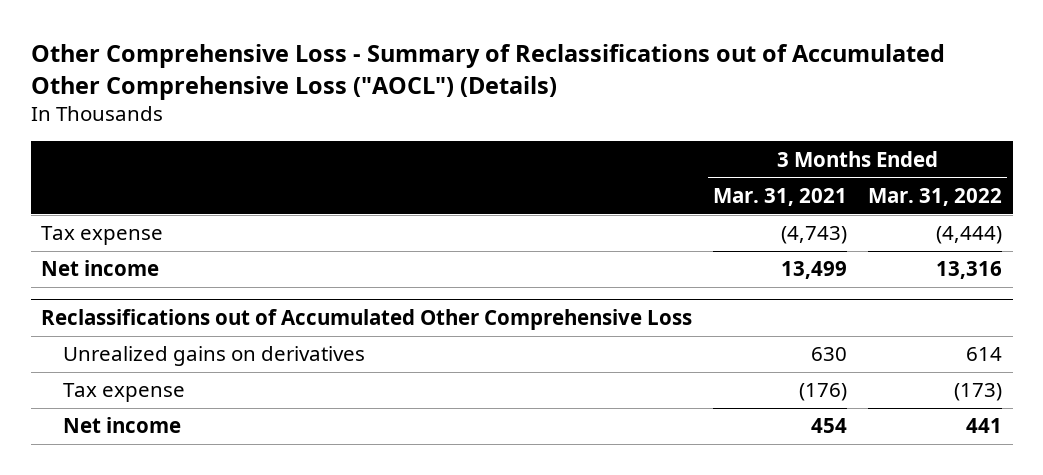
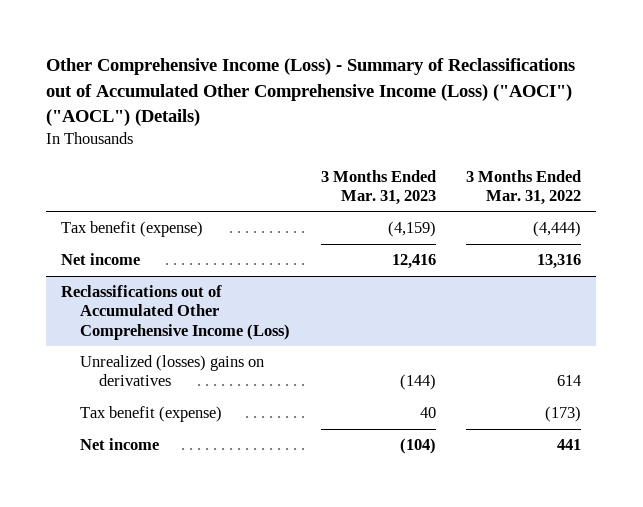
- Other Comprehensive Loss - Summary of Reclassifications out of Accumulated Other Comprehensive Loss ("AOCL") (Details)
+ Other Comprehensive Income (Loss) - Summary of Reclassifications out of Accumulated Other Comprehensive Income (Loss) ("AOCI") ("AOCL") (Details)
- | 3 Months Ended Mar. 31, 2021 | 3 Months Ended Mar. 31, 2022
+ | 3 Months Ended Mar. 31, 2023 | 3 Months Ended Mar. 31, 2022
- Tax expense | (4,743) | (4,444)
+ Tax benefit (expense) | (4,159) | (4,444)
- Reclassifications out of Accumulated Other Comprehensive Loss
- Unrealized gains on derivatives | 630 | 614
- Tax expense | (176) | (173)
+ Reclassifications out of Accumulated Other Comprehensive Income (Loss)
+ Unrealized (losses) gains on derivatives | (144) | 614
+ Tax benefit (expense) | 40 | (173)

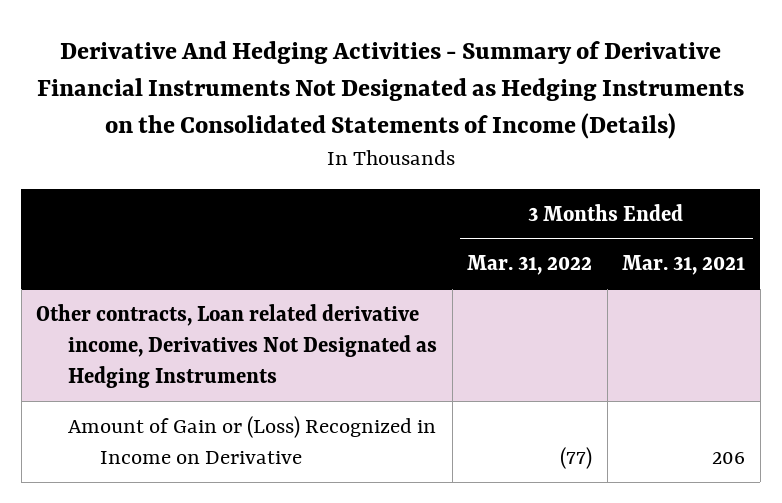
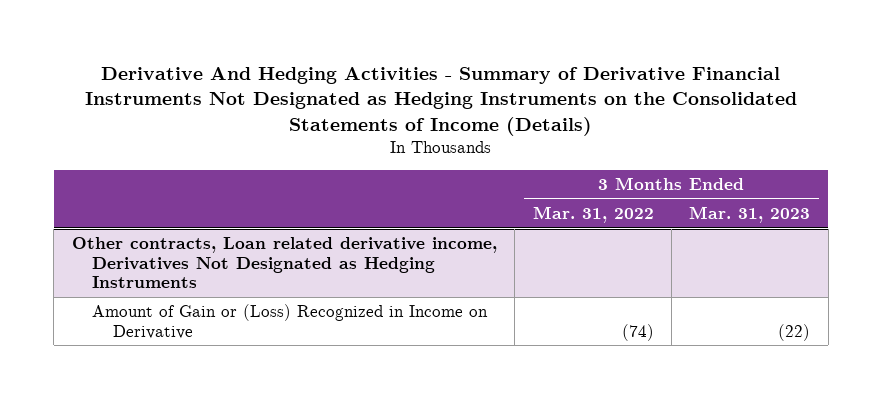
- | 3 Months Ended Mar. 31, 2022 | 3 Months Ended Mar. 31, 2021
+ | 3 Months Ended Mar. 31, 2022 | 3 Months Ended Mar. 31, 2023
@ Other contracts, Loan related derivative income, Derivatives Not Designated as Hedging Instruments
- Amount of Gain or (Loss) Recognized in Income on Derivative | (77) | 206
+ Amount of Gain or (Loss) Recognized in Income on Derivative | (74) | (22)

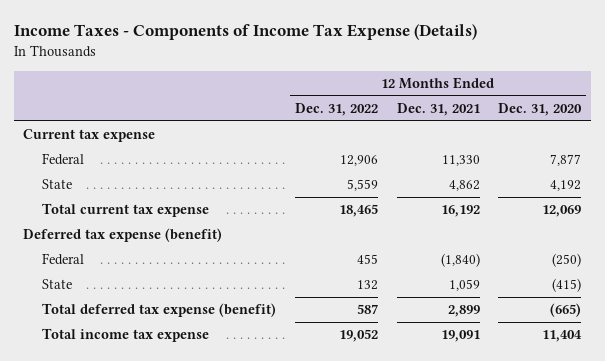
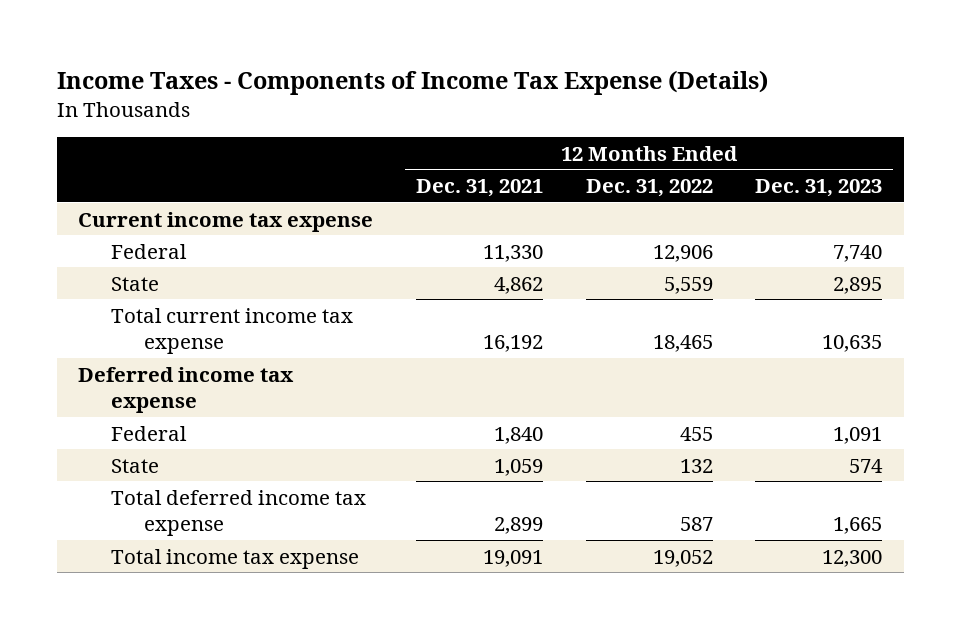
- | 12 Months Ended Dec. 31, 2022 | 12 Months Ended Dec. 31, 2021 | 12 Months Ended Dec. 31, 2020
+ | 12 Months Ended Dec. 31, 2021 | 12 Months Ended Dec. 31, 2022 | 12 Months Ended Dec. 31, 2023
- Current tax expense
+ Current income tax expense
- Total current tax expense | 18,465 | 16,192 | 12,069
- Deferred tax expense (benefit)
- Federal | 455 | (1,840) | (250)
+ Total current income tax expense | 16,192 | 18,465 | 10,635
+ Deferred income tax expense
+ Federal | 1,840 | 455 | 1,091
- Total deferred tax expense (benefit) | 587 | 2,899 | (665)
+ Total deferred income tax expense | 2,899 | 587 | 1,665

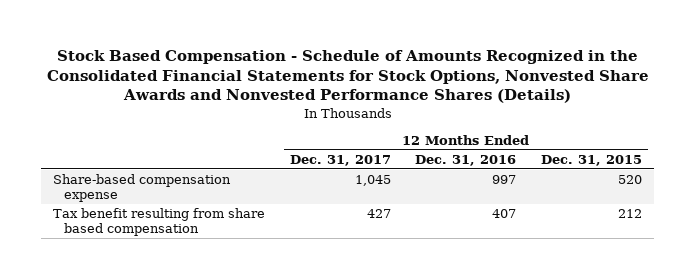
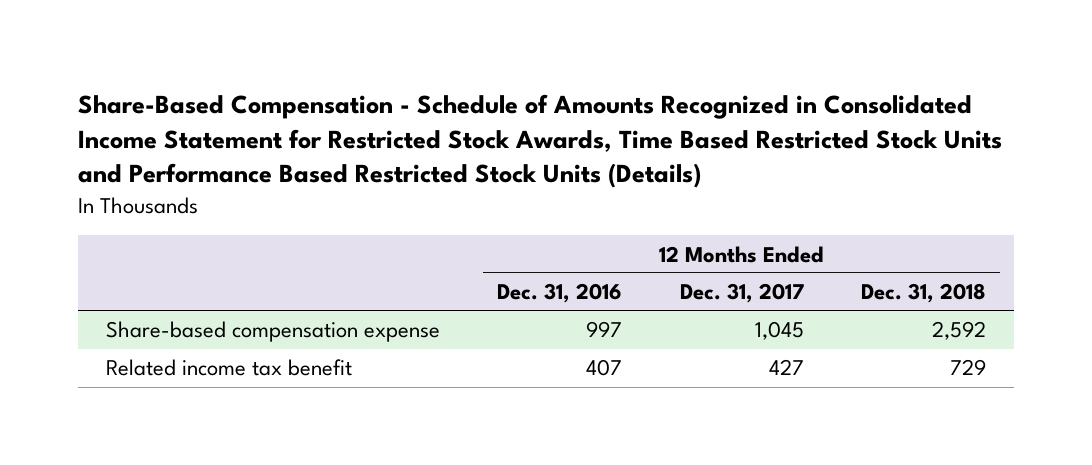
- Stock Based Compensation - Schedule of Amounts Recognized in the Consolidated Financial Statements for Stock Options, Nonvested Share Awards and Nonvested Performance Shares (Details)
+ Share-Based Compensation - Schedule of Amounts Recognized in Consolidated Income Statement for Restricted Stock Awards, Time Based Restricted Stock Units and Performance Based Restricted Stock Units (Details)
- | 12 Months Ended Dec. 31, 2017 | 12 Months Ended Dec. 31, 2016 | 12 Months Ended Dec. 31, 2015
+ | 12 Months Ended Dec. 31, 2016 | 12 Months Ended Dec. 31, 2017 | 12 Months Ended Dec. 31, 2018
- Tax benefit resulting from share based compensation | 427 | 407 | 212
+ Related income tax benefit | 407 | 427 | 729

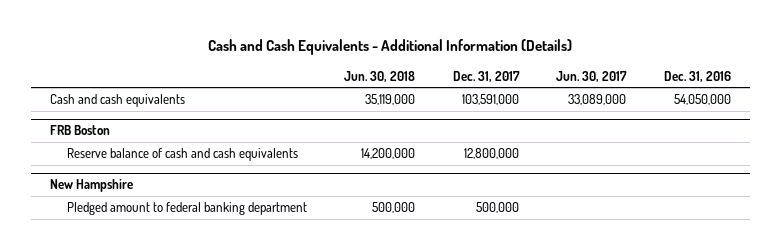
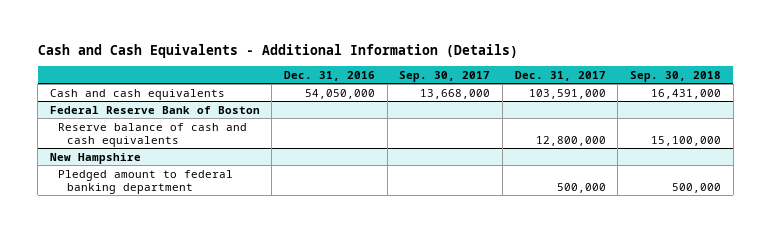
- | Jun. 30, 2018 | Dec. 31, 2017 | Jun. 30, 2017 | Dec. 31, 2016
+ | Dec. 31, 2016 | Sep. 30, 2017 | Dec. 31, 2017 | Sep. 30, 2018
- FRB Boston
+ Federal Reserve Bank of Boston

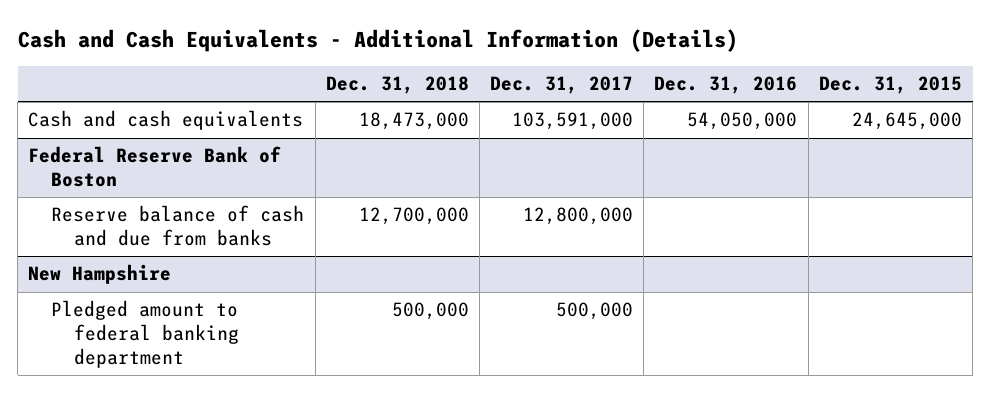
- | Dec. 31, 2016 | Sep. 30, 2017 | Dec. 31, 2017 | Sep. 30, 2018
+ | Dec. 31, 2018 | Dec. 31, 2017 | Dec. 31, 2016 | Dec. 31, 2015
@ Federal Reserve Bank of Boston
- Reserve balance of cash and cash equivalents | | | 12,800,000 | 15,100,000
+ Reserve balance of cash and due from banks | 12,700,000 | 12,800,000 | |

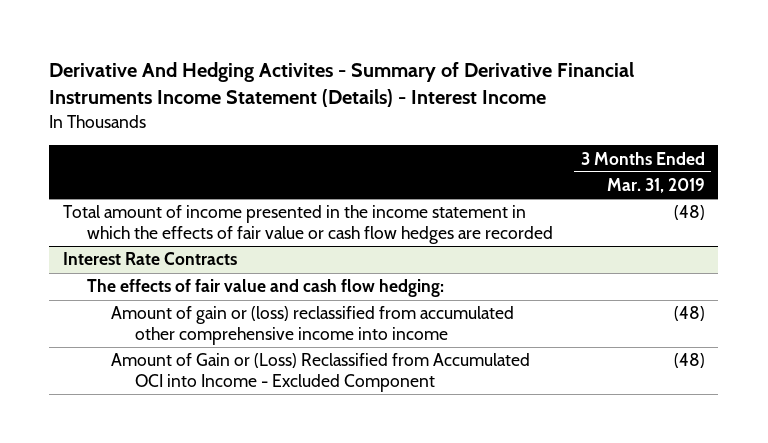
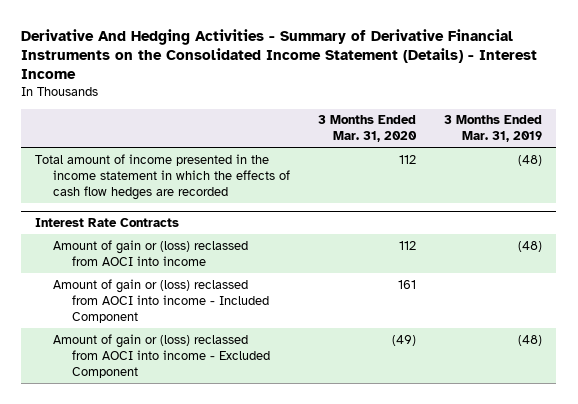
- Derivative And Hedging Activites - Summary of Derivative Financial Instruments Income Statement (Details) - Interest Income
+ Derivative And Hedging Activities - Summary of Derivative Financial Instruments on the Consolidated Income Statement (Details) - Interest Income
- | 3 Months Ended Mar. 31, 2019
+ | 3 Months Ended Mar. 31, 2020 | 3 Months Ended Mar. 31, 2019
- Total amount of income presented in the income statement in which the effects of fair value or cash flow hedges are recorded | (48)
+ Total amount of income presented in the income statement in which the effects of cash flow hedges are recorded | 112 | (48)
@ Interest Rate Contracts
- The effects of fair value and cash flow hedging:
- Amount of gain or (loss) reclassified from accumulated other comprehensive income into income | (48)
- Amount of Gain or (Loss) Reclassified from Accumulated OCI into Income - Excluded Component | (48)
+ Amount of gain or (loss) reclassed from AOCI into income | 112 | (48)
+ Amount of gain or (loss) reclassed from AOCI into income - Included Component | 161 |
+ Amount of gain or (loss) reclassed from AOCI into income - Excluded Component | (49) | (48)

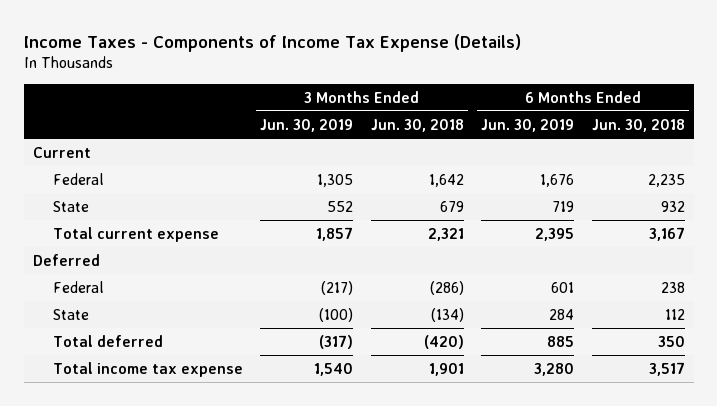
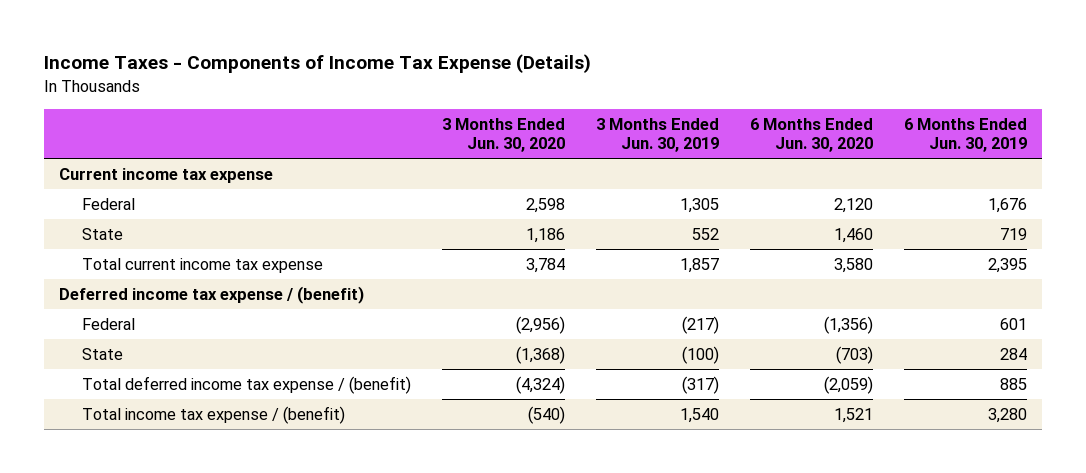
- | 3 Months Ended Jun. 30, 2019 | 3 Months Ended Jun. 30, 2018 | 6 Months Ended Jun. 30, 2019 | 6 Months Ended Jun. 30, 2018
+ | 3 Months Ended Jun. 30, 2020 | 3 Months Ended Jun. 30, 2019 | 6 Months Ended Jun. 30, 2020 | 6 Months Ended Jun. 30, 2019
- Current
+ Current income tax expense
- Total current expense | 1,857 | 2,321 | 2,395 | 3,167
- Deferred
+ Total current income tax expense | 3,784 | 1,857 | 3,580 | 2,395
+ Deferred income tax expense / (benefit)
- Total deferred | (317) | (420) | 885 | 350
- Total income tax expense | 1,540 | 1,901 | 3,280 | 3,517
+ Total deferred income tax expense / (benefit) | (4,324) | (317) | (2,059) | 885
+ Total income tax expense / (benefit) | (540) | 1,540 | 1,521 | 3,280

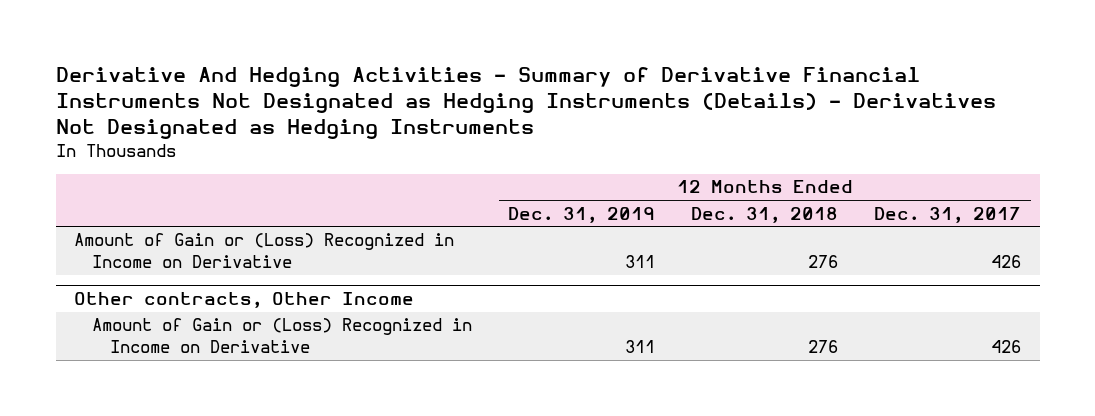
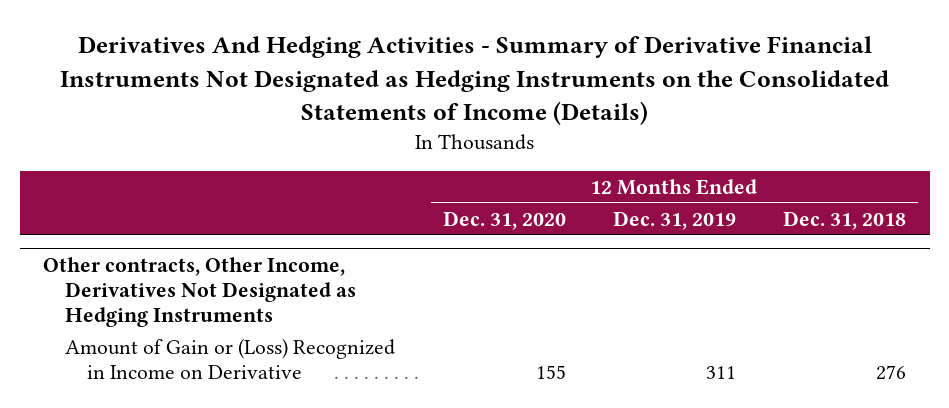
- Derivative And Hedging Activities - Summary of Derivative Financial Instruments Not Designated as Hedging Instruments (Details) - Derivatives Not Designated as Hedging Instruments
+ Derivatives And Hedging Activities - Summary of Derivative Financial Instruments Not Designated as Hedging Instruments on the Consolidated Statements of Income (Details)
- | 12 Months Ended Dec. 31, 2019 | 12 Months Ended Dec. 31, 2018 | 12 Months Ended Dec. 31, 2017
+ | 12 Months Ended Dec. 31, 2020 | 12 Months Ended Dec. 31, 2019 | 12 Months Ended Dec. 31, 2018
- Amount of Gain or (Loss) Recognized in Income on Derivative | 311 | 276 | 426
- Other contracts, Other Income
+ Other contracts, Other Income, Derivatives Not Designated as Hedging Instruments

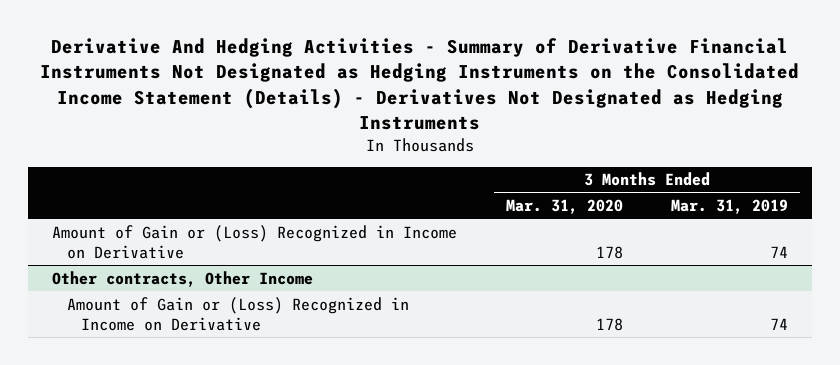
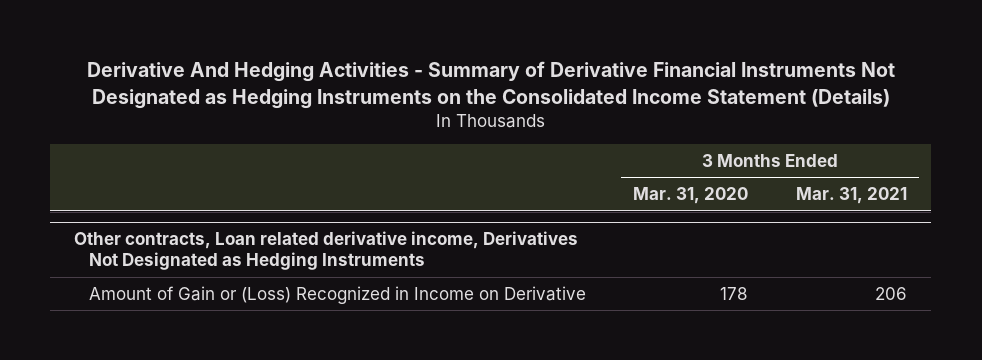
- Derivative And Hedging Activities - Summary of Derivative Financial Instruments Not Designated as Hedging Instruments on the Consolidated Income Statement (Details) - Derivatives Not Designated as Hedging Instruments
+ Derivative And Hedging Activities - Summary of Derivative Financial Instruments Not Designated as Hedging Instruments on the Consolidated Income Statement (Details)
- | 3 Months Ended Mar. 31, 2020 | 3 Months Ended Mar. 31, 2019
+ | 3 Months Ended Mar. 31, 2020 | 3 Months Ended Mar. 31, 2021
- Amount of Gain or (Loss) Recognized in Income on Derivative | 178 | 74
- Other contracts, Other Income
+ Other contracts, Loan related derivative income, Derivatives Not Designated as Hedging Instruments

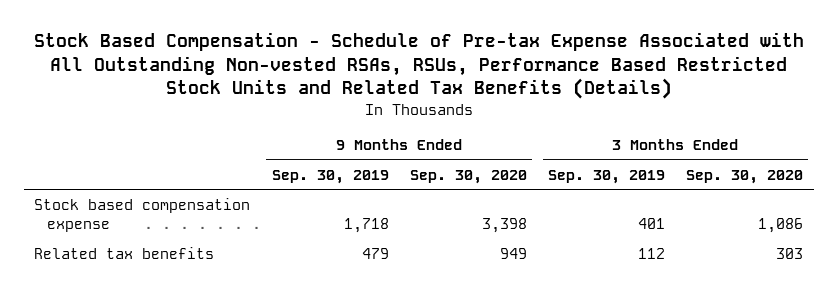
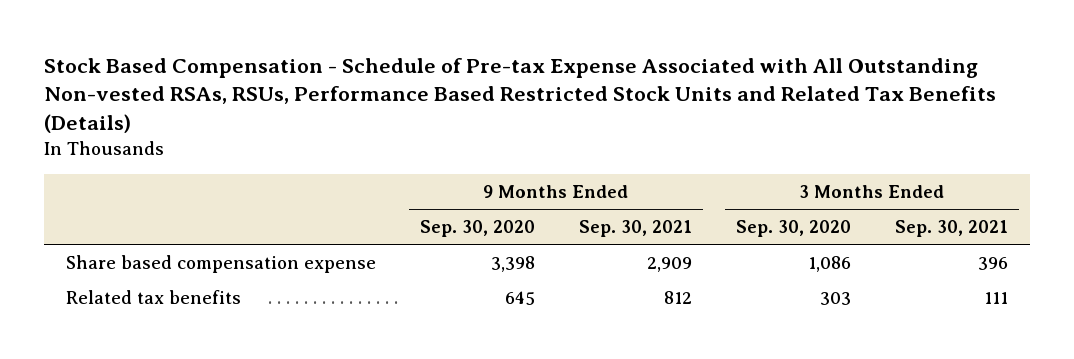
- | 9 Months Ended Sep. 30, 2019 | 9 Months Ended Sep. 30, 2020 | 3 Months Ended Sep. 30, 2019 | 3 Months Ended Sep. 30, 2020
+ | 9 Months Ended Sep. 30, 2020 | 9 Months Ended Sep. 30, 2021 | 3 Months Ended Sep. 30, 2020 | 3 Months Ended Sep. 30, 2021
- Stock based compensation expense | 1,718 | 3,398 | 401 | 1,086
- Related tax benefits | 479 | 949 | 112 | 303
+ Share based compensation expense | 3,398 | 2,909 | 1,086 | 396
+ Related tax benefits | 645 | 812 | 303 | 111

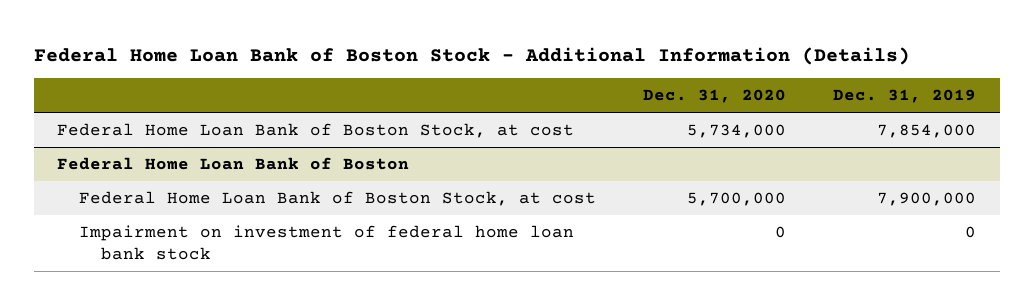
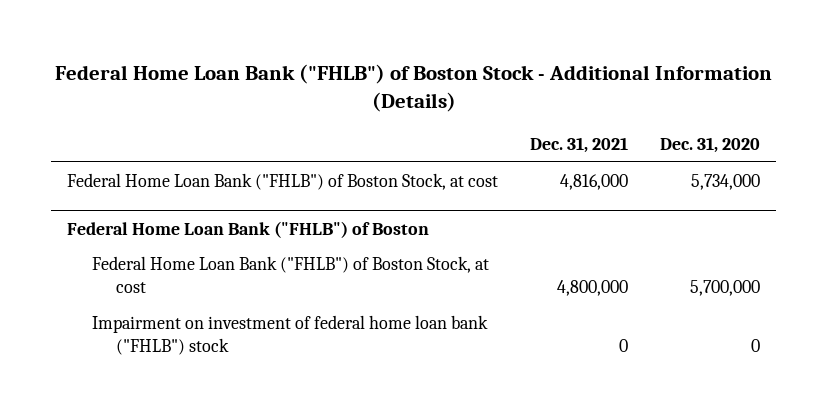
- Federal Home Loan Bank of Boston Stock - Additional Information (Details)
+ Federal Home Loan Bank ("FHLB") of Boston Stock - Additional Information (Details)
- | Dec. 31, 2020 | Dec. 31, 2019
+ | Dec. 31, 2021 | Dec. 31, 2020
- Federal Home Loan Bank of Boston Stock, at cost | 5,734,000 | 7,854,000
- Federal Home Loan Bank of Boston
- Federal Home Loan Bank of Boston Stock, at cost | 5,700,000 | 7,900,000
- Impairment on investment of federal home loan bank stock | 0 | 0
+ Federal Home Loan Bank ("FHLB") of Boston Stock, at cost | 4,816,000 | 5,734,000
+ Federal Home Loan Bank ("FHLB") of Boston
+ Federal Home Loan Bank ("FHLB") of Boston Stock, at cost | 4,800,000 | 5,700,000
+ Impairment on investment of federal home loan bank ("FHLB") stock | 0 | 0

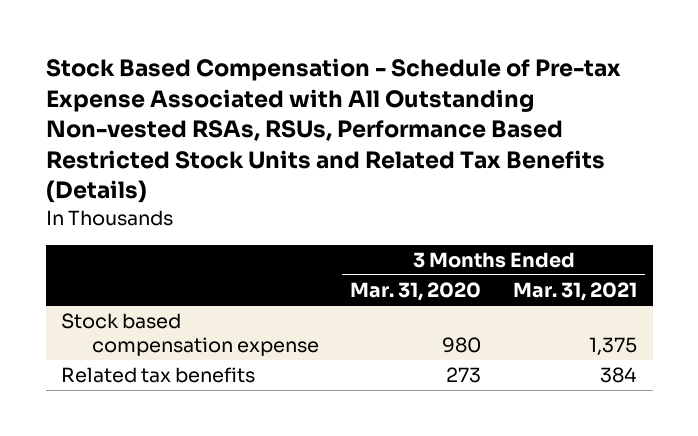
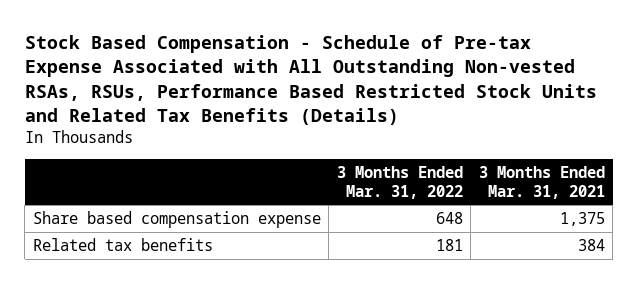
- | 3 Months Ended Mar. 31, 2020 | 3 Months Ended Mar. 31, 2021
+ | 3 Months Ended Mar. 31, 2022 | 3 Months Ended Mar. 31, 2021
- Stock based compensation expense | 980 | 1,375
+ Share based compensation expense | 648 | 1,375

